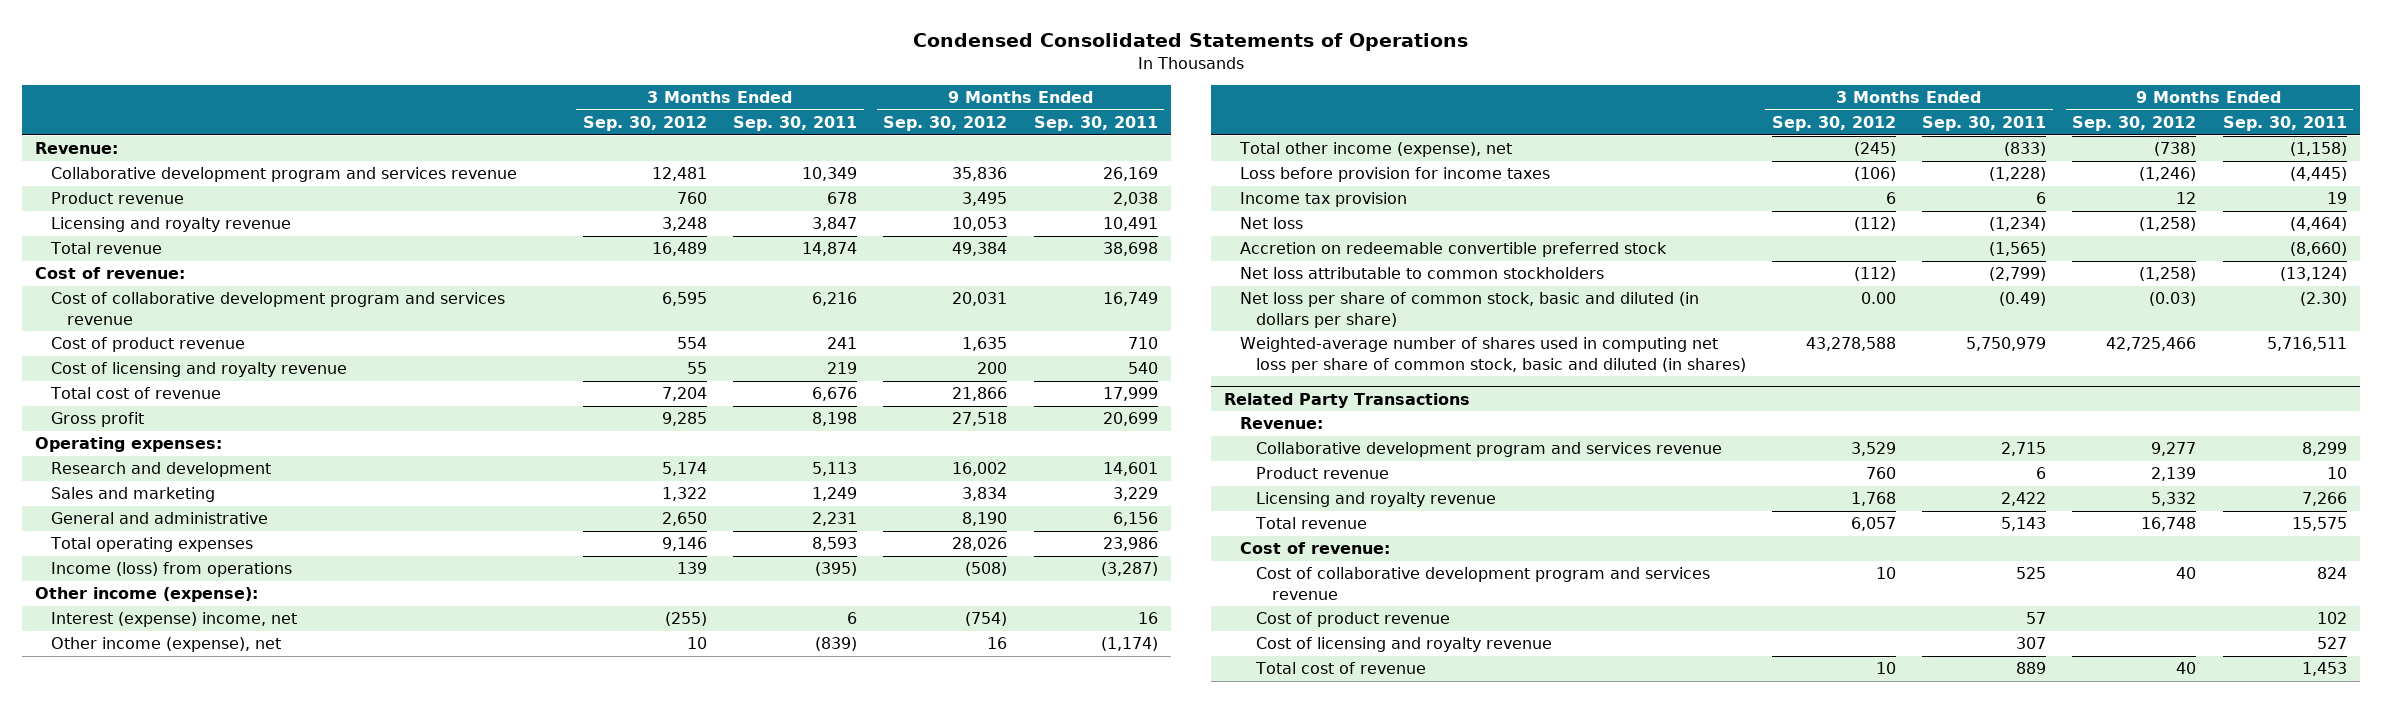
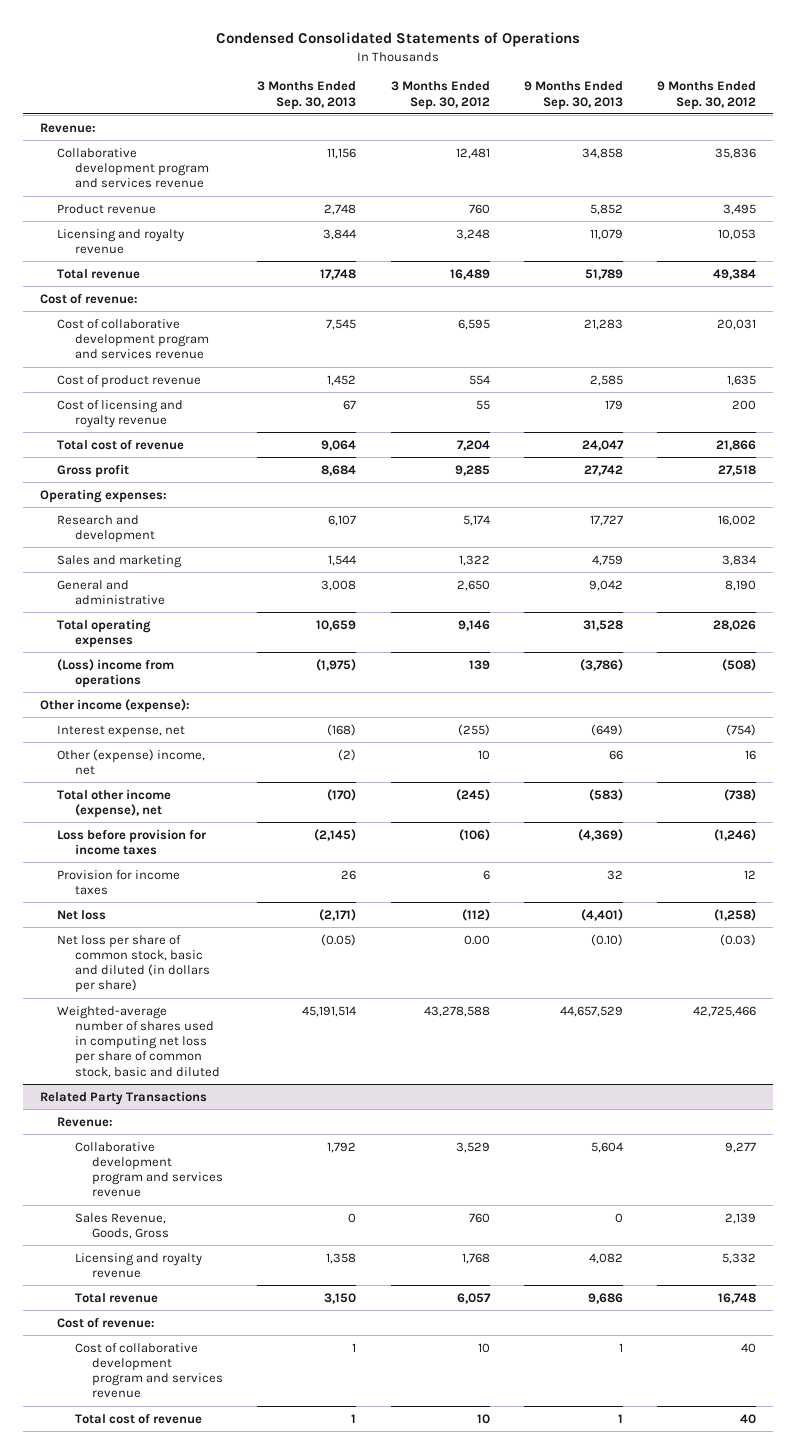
- | 3 Months Ended Sep. 30, 2012 | 3 Months Ended Sep. 30, 2011 | 9 Months Ended Sep. 30, 2012 | 9 Months Ended Sep. 30, 2011
+ | 3 Months Ended Sep. 30, 2013 | 3 Months Ended Sep. 30, 2012 | 9 Months Ended Sep. 30, 2013 | 9 Months Ended Sep. 30, 2012
- Income (loss) from operations | 139 | (395) | (508) | (3,287)
+ (Loss) income from operations | (1,975) | 139 | (3,786) | (508)
- Interest (expense) income, net | (255) | 6 | (754) | 16
- Other income (expense), net | 10 | (839) | 16 | (1,174)
+ Interest expense, net | (168) | (255) | (649) | (754)
+ Other (expense) income, net | (2) | 10 | 66 | 16
- Income tax provision | 6 | 6 | 12 | 19
+ Provision for income taxes | 26 | 6 | 32 | 12
- Accretion on redeemable convertible preferred stock | | (1,565) | | (8,660)
- Net loss attributable to common stockholders | (112) | (2,799) | (1,258) | (13,124)
- Weighted-average number of shares used in computing net loss per share of common stock, basic and diluted (in shares) | 43,278,588 | 5,750,979 | 42,725,466 | 5,716,511
+ Weighted-average number of shares used in computing net loss per share of common stock, basic and diluted | 45,191,514 | 43,278,588 | 44,657,529 | 42,725,466
@ Related Party Transactions
- Product revenue | 760 | 6 | 2,139 | 10
+ Sales Revenue, Goods, Gross | 0 | 760 | 0 | 2,139
- Cost of product revenue | | 57 | | 102
- Cost of licensing and royalty revenue | | 307 | | 527

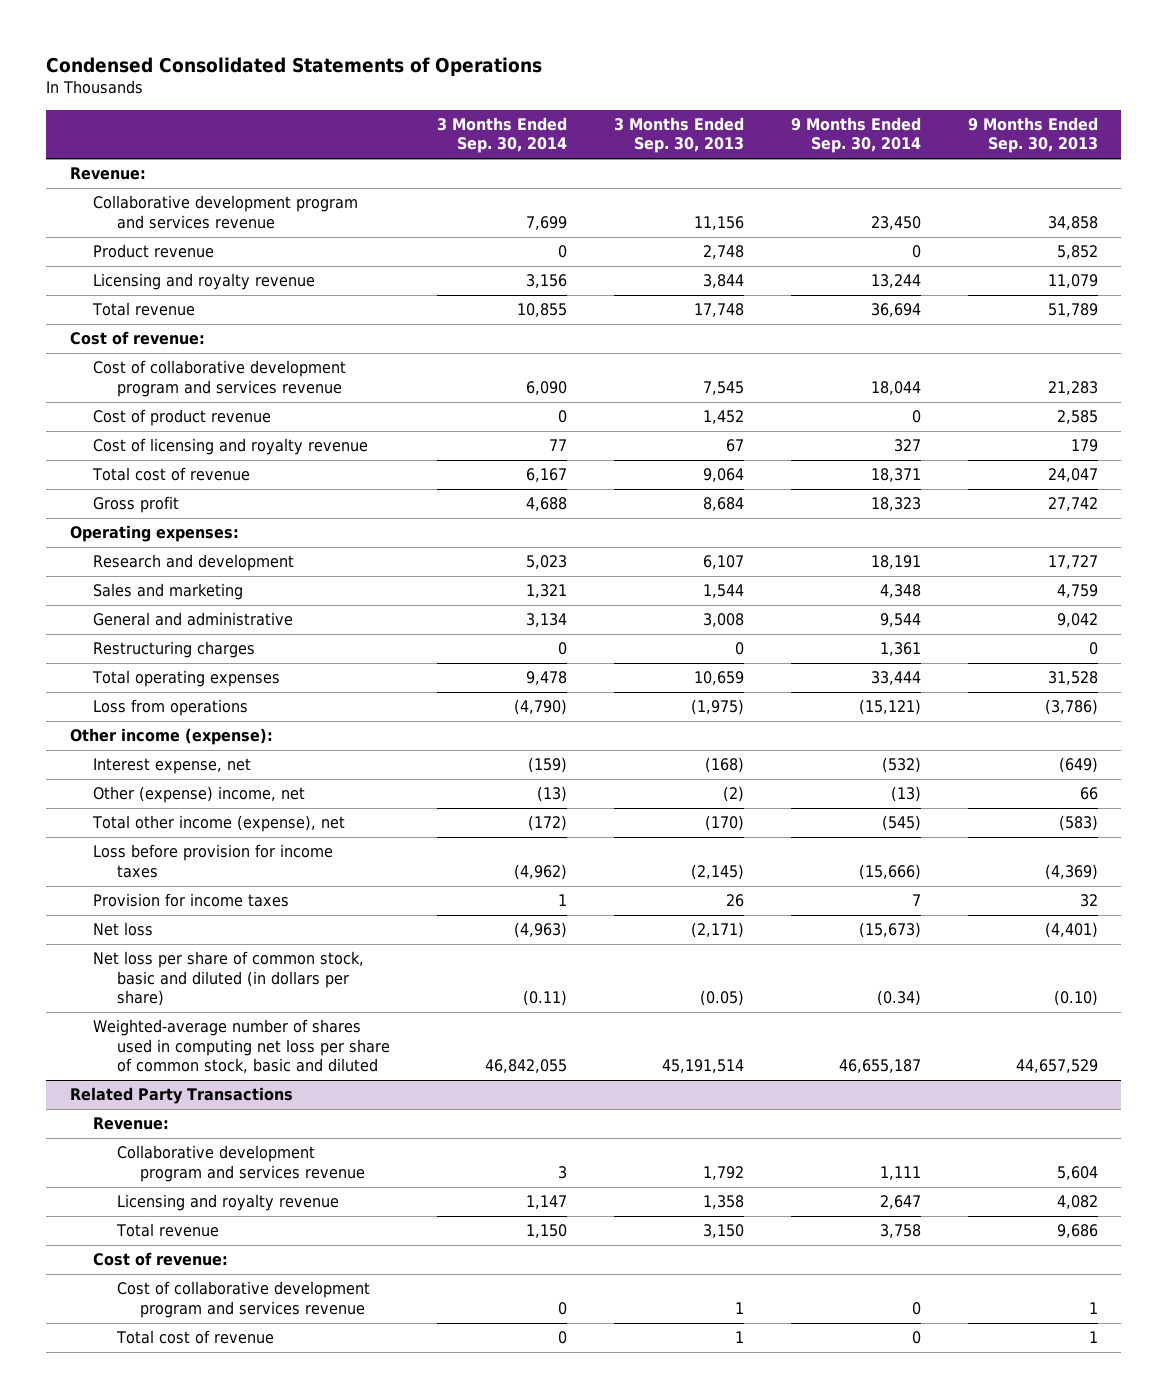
- | 3 Months Ended Sep. 30, 2013 | 3 Months Ended Sep. 30, 2012 | 9 Months Ended Sep. 30, 2013 | 9 Months Ended Sep. 30, 2012
+ | 3 Months Ended Sep. 30, 2014 | 3 Months Ended Sep. 30, 2013 | 9 Months Ended Sep. 30, 2014 | 9 Months Ended Sep. 30, 2013
+ Restructuring charges | 0 | 0 | 1,361 | 0
- (Loss) income from operations | (1,975) | 139 | (3,786) | (508)
+ Loss from operations | (4,790) | (1,975) | (15,121) | (3,786)
@ Related Party Transactions
- Sales Revenue, Goods, Gross | 0 | 760 | 0 | 2,139

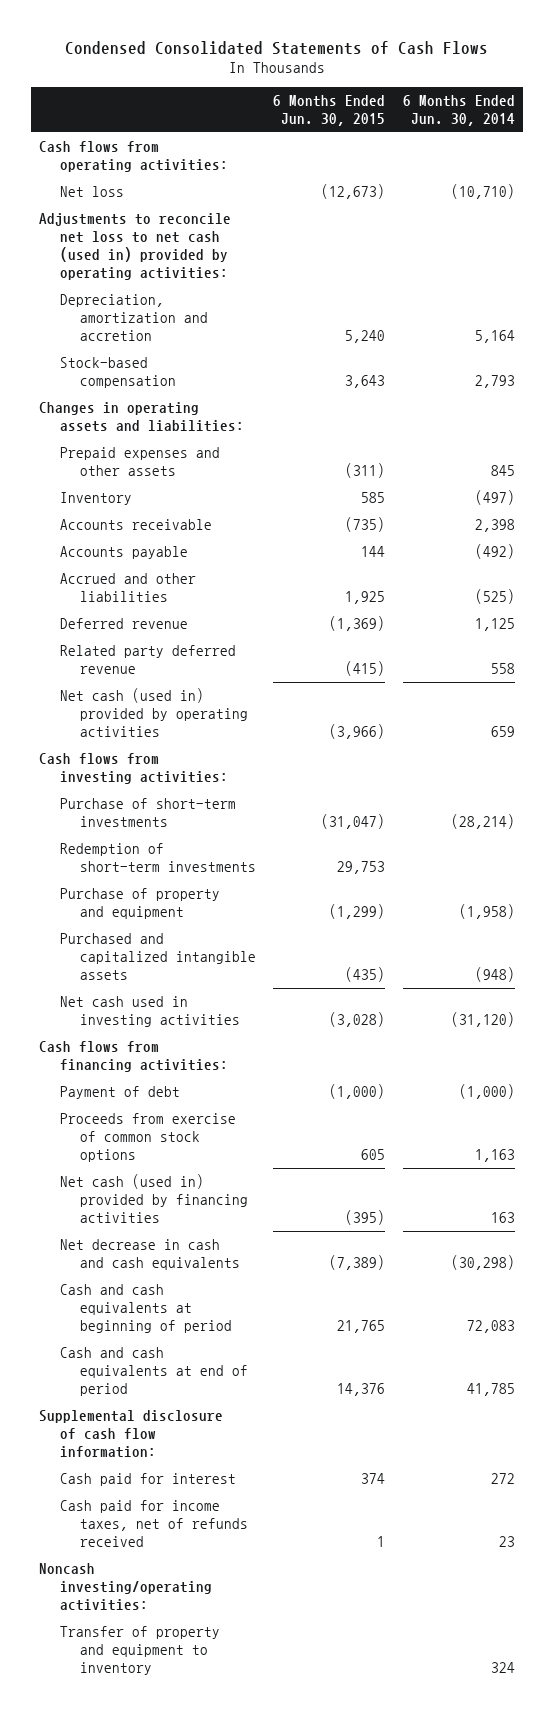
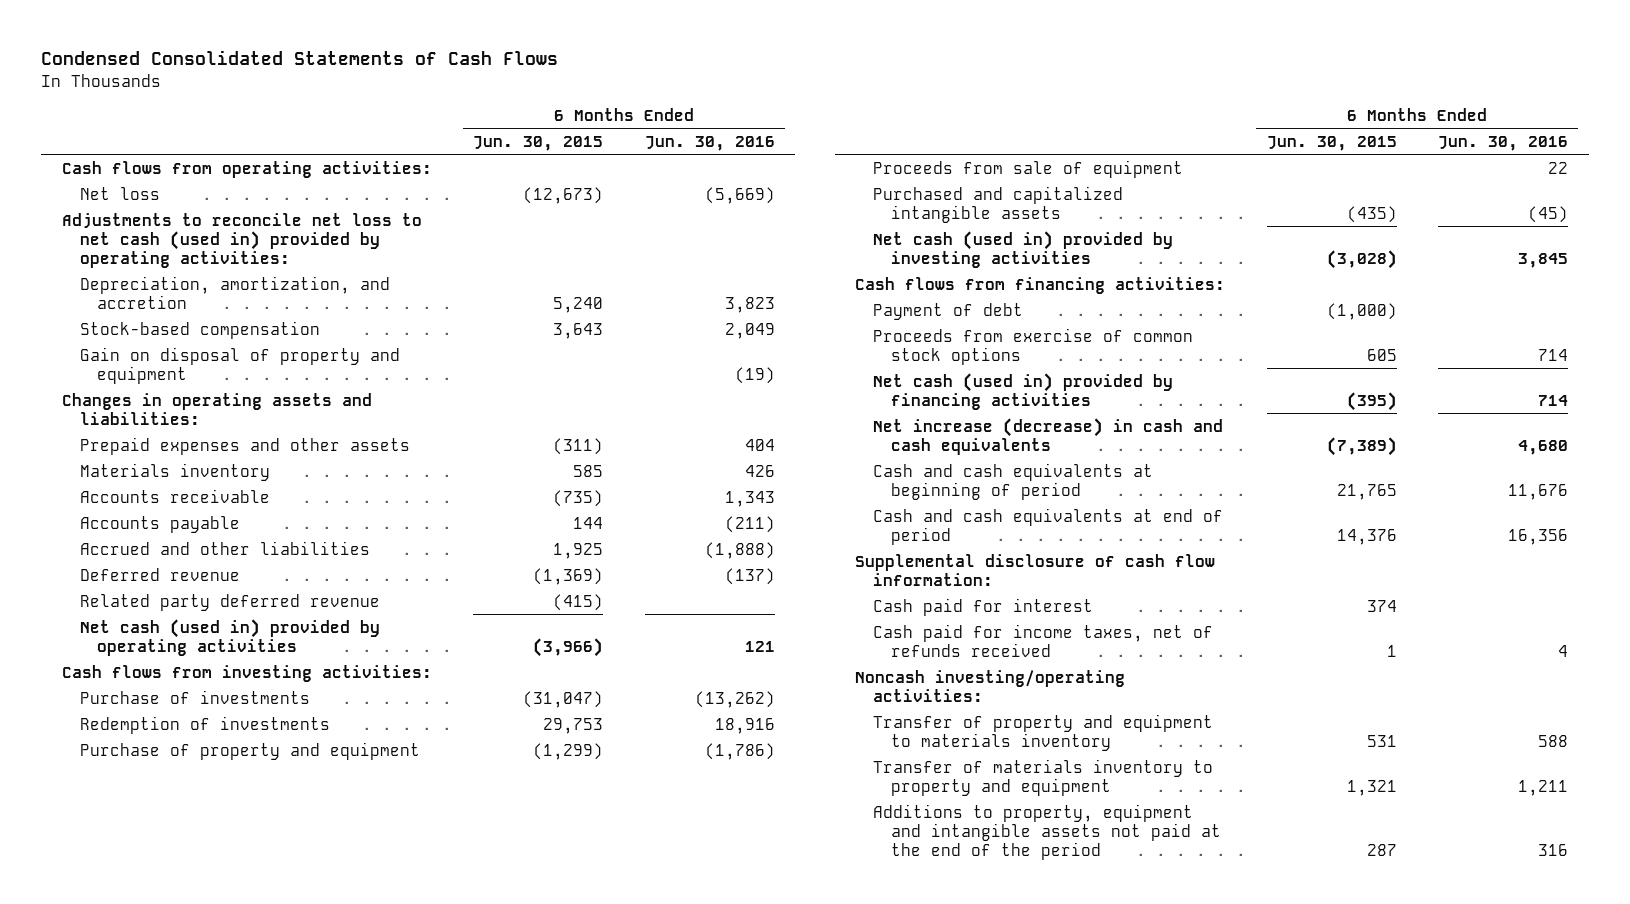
- | 6 Months Ended Jun. 30, 2015 | 6 Months Ended Jun. 30, 2014
+ | 6 Months Ended Jun. 30, 2015 | 6 Months Ended Jun. 30, 2016
- Depreciation, amortization and accretion | 5,240 | 5,164
+ Depreciation, amortization, and accretion | 5,240 | 3,823
+ Gain on disposal of property and equipment | | (19)
- Inventory | 585 | (497)
+ Materials inventory | 585 | 426
- Purchase of short-term investments | (31,047) | (28,214)
- Redemption of short-term investments | 29,753 |
+ Purchase of investments | (31,047) | (13,262)
+ Redemption of investments | 29,753 | 18,916
+ Proceeds from sale of equipment | | 22
- Net cash used in investing activities | (3,028) | (31,120)
+ Net cash (used in) provided by investing activities | (3,028) | 3,845
- Net decrease in cash and cash equivalents | (7,389) | (30,298)
+ Net increase (decrease) in cash and cash equivalents | (7,389) | 4,680
- Transfer of property and equipment to inventory | | 324
+ Transfer of property and equipment to materials inventory | 531 | 588
+ Transfer of materials inventory to property and equipment | 1,321 | 1,211
+ Additions to property, equipment and intangible assets not paid at the end of the period | 287 | 316

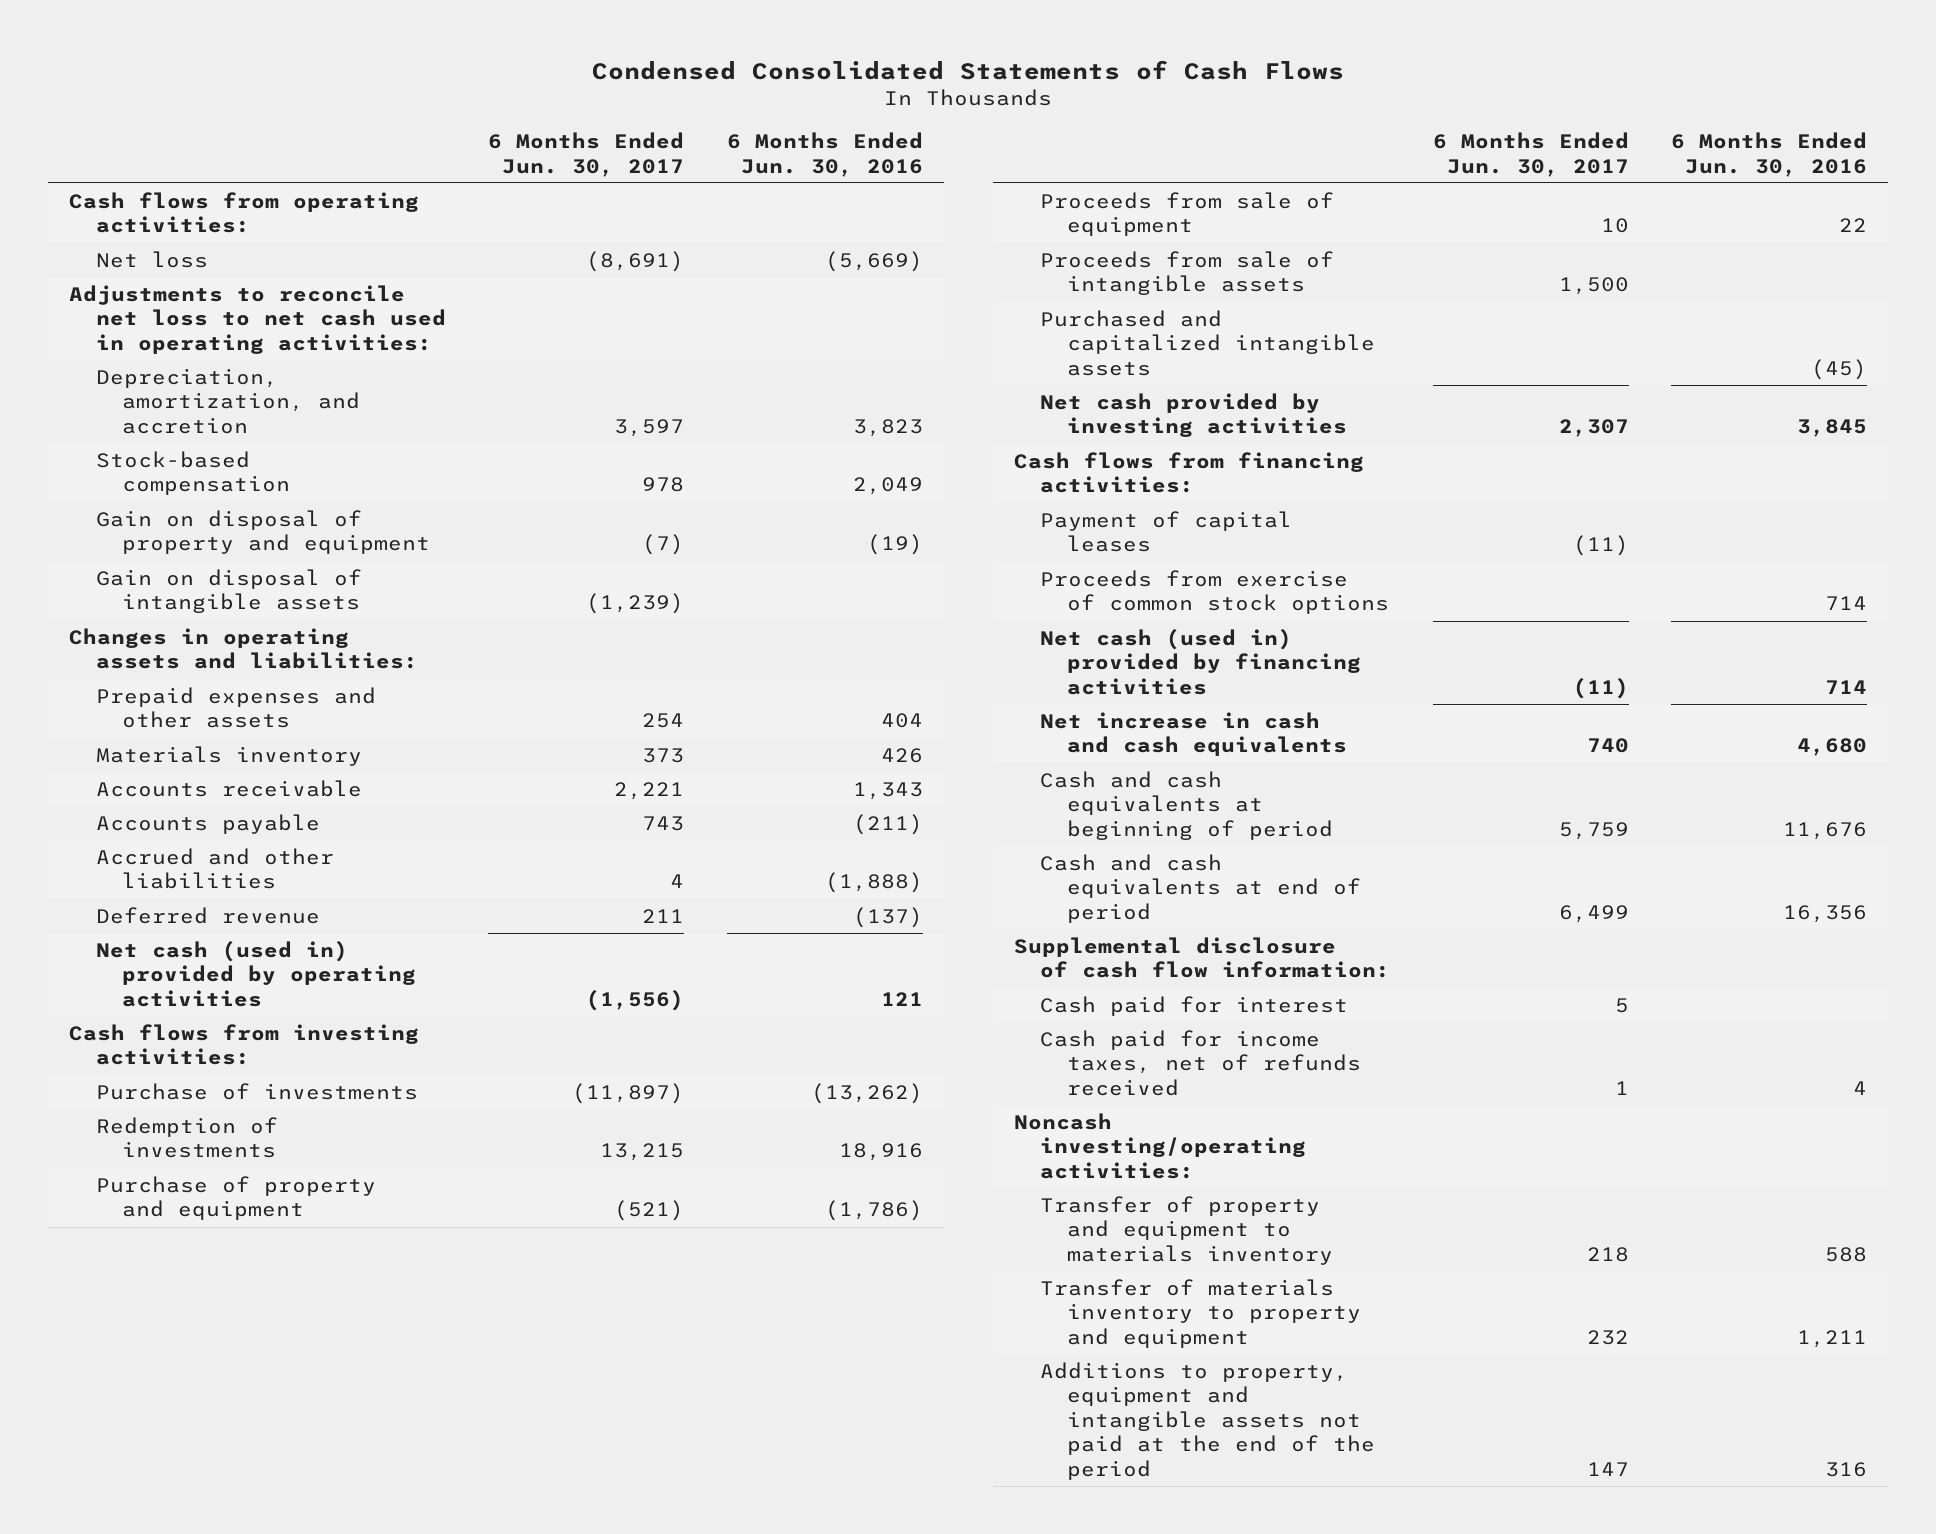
- | 6 Months Ended Jun. 30, 2015 | 6 Months Ended Jun. 30, 2016
+ | 6 Months Ended Jun. 30, 2017 | 6 Months Ended Jun. 30, 2016
- Adjustments to reconcile net loss to net cash (used in) provided by operating activities:
+ Adjustments to reconcile net loss to net cash used in operating activities:
+ Gain on disposal of intangible assets | (1,239) |
- Related party deferred revenue | (415) |
+ Proceeds from sale of intangible assets | 1,500 |
- Net cash (used in) provided by investing activities | (3,028) | 3,845
+ Net cash provided by investing activities | 2,307 | 3,845
- Payment of debt | (1,000) |
+ Payment of capital leases | (11) |
- Net increase (decrease) in cash and cash equivalents | (7,389) | 4,680
+ Net increase in cash and cash equivalents | 740 | 4,680

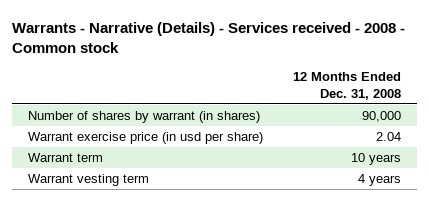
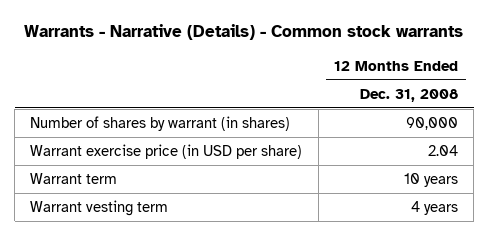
- Warrants - Narrative (Details) - Services received - 2008 - Common stock
+ Warrants - Narrative (Details) - Common stock warrants
- Warrant exercise price (in usd per share) | 2.04
+ Warrant exercise price (in USD per share) | 2.04

